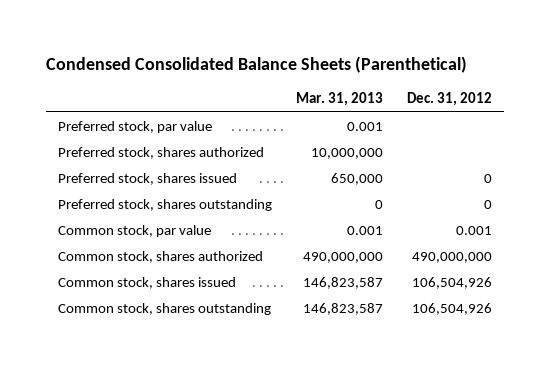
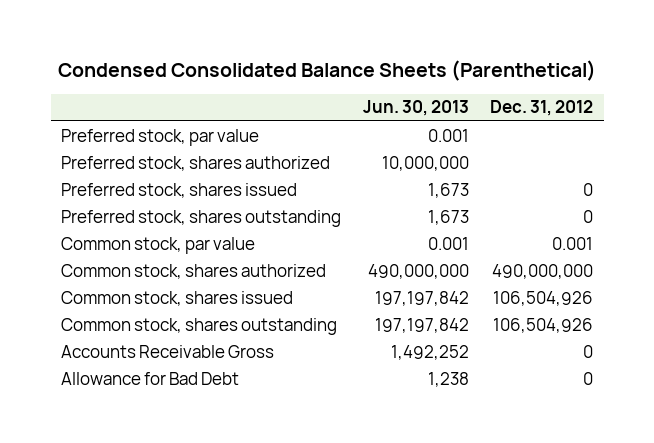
- | Mar. 31, 2013 | Dec. 31, 2012
+ | Jun. 30, 2013 | Dec. 31, 2012
+ Accounts Receivable Gross | 1,492,252 | 0
+ Allowance for Bad Debt | 1,238 | 0

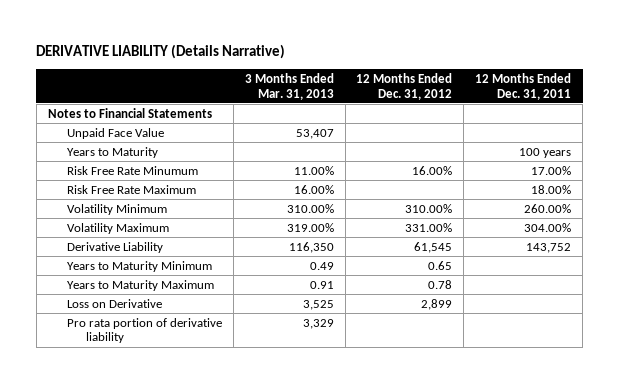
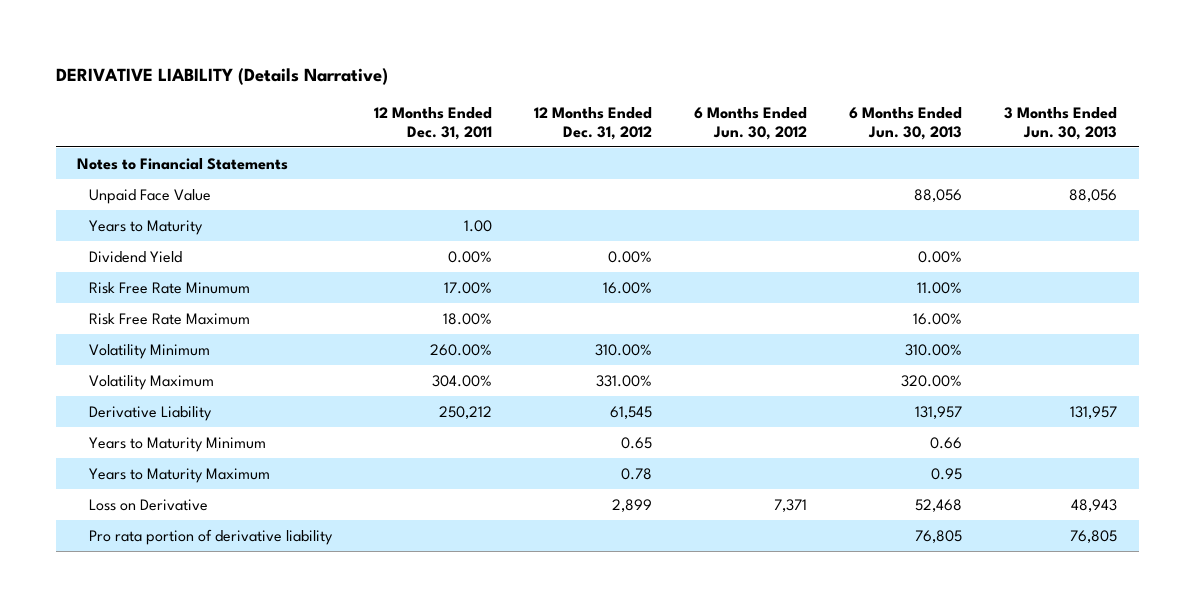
- | 3 Months Ended Mar. 31, 2013 | 12 Months Ended Dec. 31, 2012 | 12 Months Ended Dec. 31, 2011
+ | 12 Months Ended Dec. 31, 2011 | 12 Months Ended Dec. 31, 2012 | 6 Months Ended Jun. 30, 2012 | 6 Months Ended Jun. 30, 2013 | 3 Months Ended Jun. 30, 2013
- Years to Maturity | | | 100 years
+ Years to Maturity | 1.00 | | | |
+ Dividend Yield | 0.00% | 0.00% | | 0.00% |
- Derivative Liability | 116,350 | 61,545 | 143,752
+ Derivative Liability | 250,212 | 61,545 | | 131,957 | 131,957

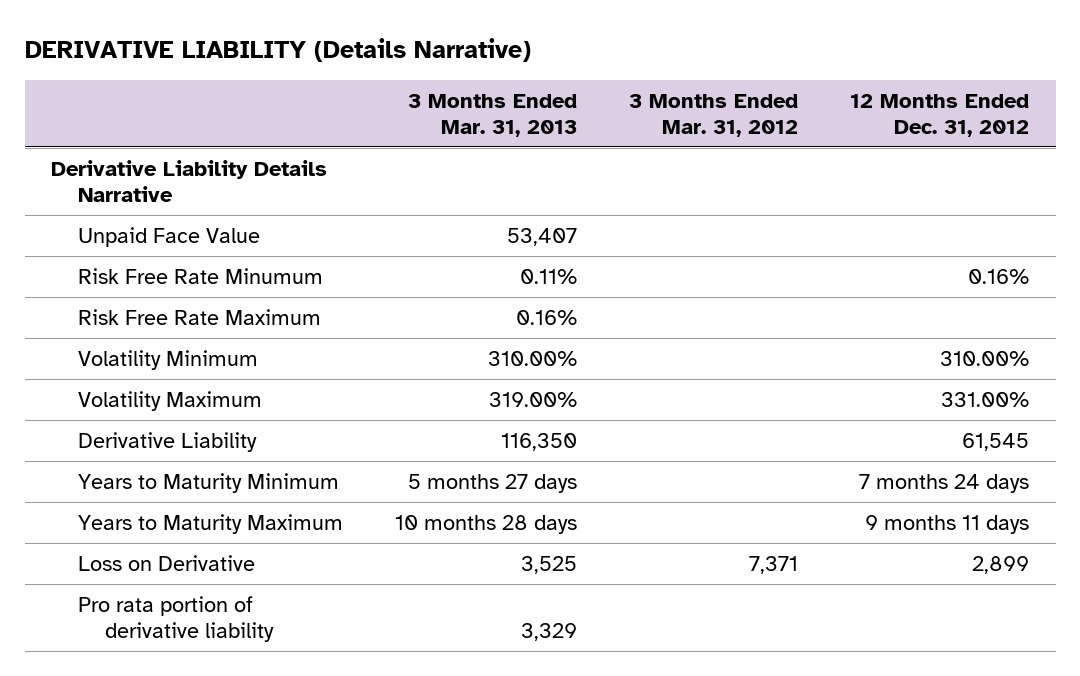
- | 12 Months Ended Dec. 31, 2011 | 12 Months Ended Dec. 31, 2012 | 6 Months Ended Jun. 30, 2012 | 6 Months Ended Jun. 30, 2013 | 3 Months Ended Jun. 30, 2013
+ | 3 Months Ended Mar. 31, 2013 | 3 Months Ended Mar. 31, 2012 | 12 Months Ended Dec. 31, 2012
- Notes to Financial Statements
+ Derivative Liability Details Narrative
- Years to Maturity | 1.00 | | | |
- Dividend Yield | 0.00% | 0.00% | | 0.00% |
- Risk Free Rate Minumum | 17.00% | 16.00% | | 11.00% |
+ Risk Free Rate Minumum | 0.11% | | 0.16%
- Years to Maturity Minimum | | 0.65 | | 0.66 |
- Years to Maturity Maximum | | 0.78 | | 0.95 |
+ Years to Maturity Minimum | 5 months 27 days | | 7 months 24 days
+ Years to Maturity Maximum | 10 months 28 days | | 9 months 11 days

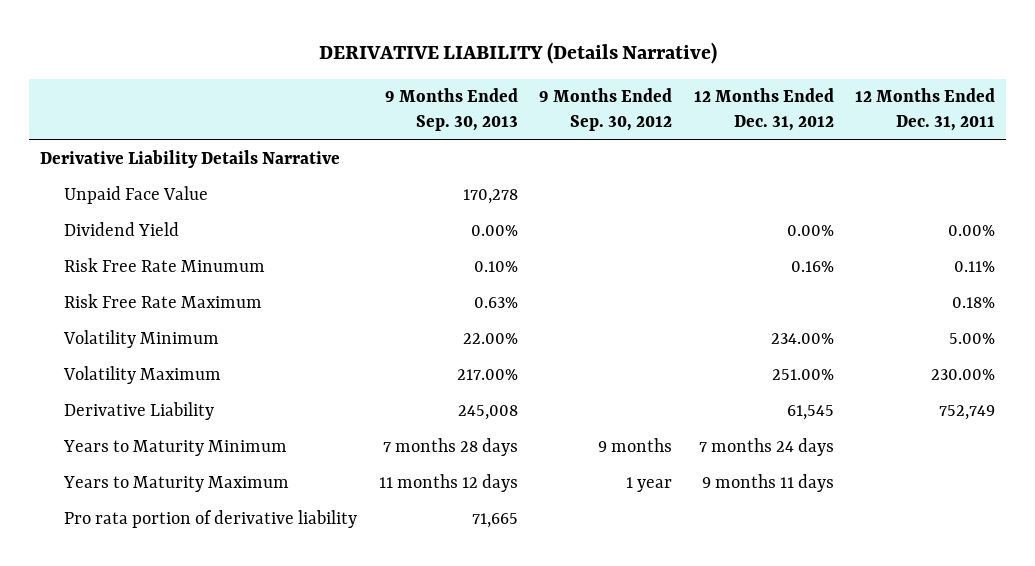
- | 3 Months Ended Mar. 31, 2013 | 3 Months Ended Mar. 31, 2012 | 12 Months Ended Dec. 31, 2012
+ | 9 Months Ended Sep. 30, 2013 | 9 Months Ended Sep. 30, 2012 | 12 Months Ended Dec. 31, 2012 | 12 Months Ended Dec. 31, 2011
+ Dividend Yield | 0.00% | | 0.00% | 0.00%
- Volatility Minimum | 310.00% | | 310.00%
- Volatility Maximum | 319.00% | | 331.00%
+ Volatility Minimum | 22.00% | | 234.00% | 5.00%
+ Volatility Maximum | 217.00% | | 251.00% | 230.00%
- Loss on Derivative | 3,525 | 7,371 | 2,899

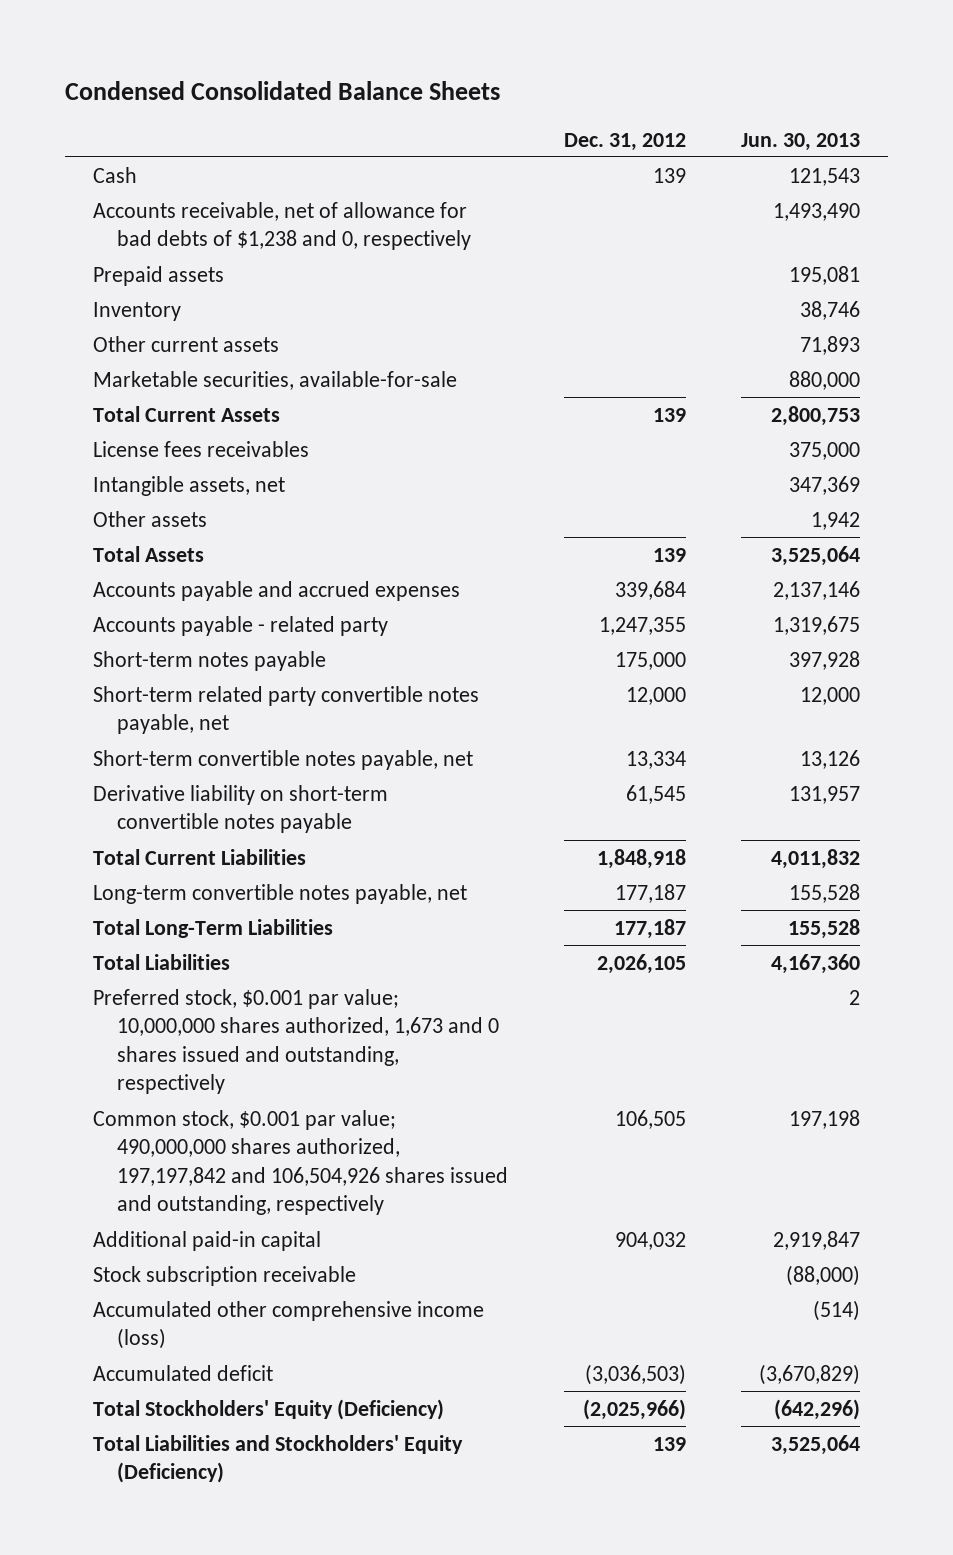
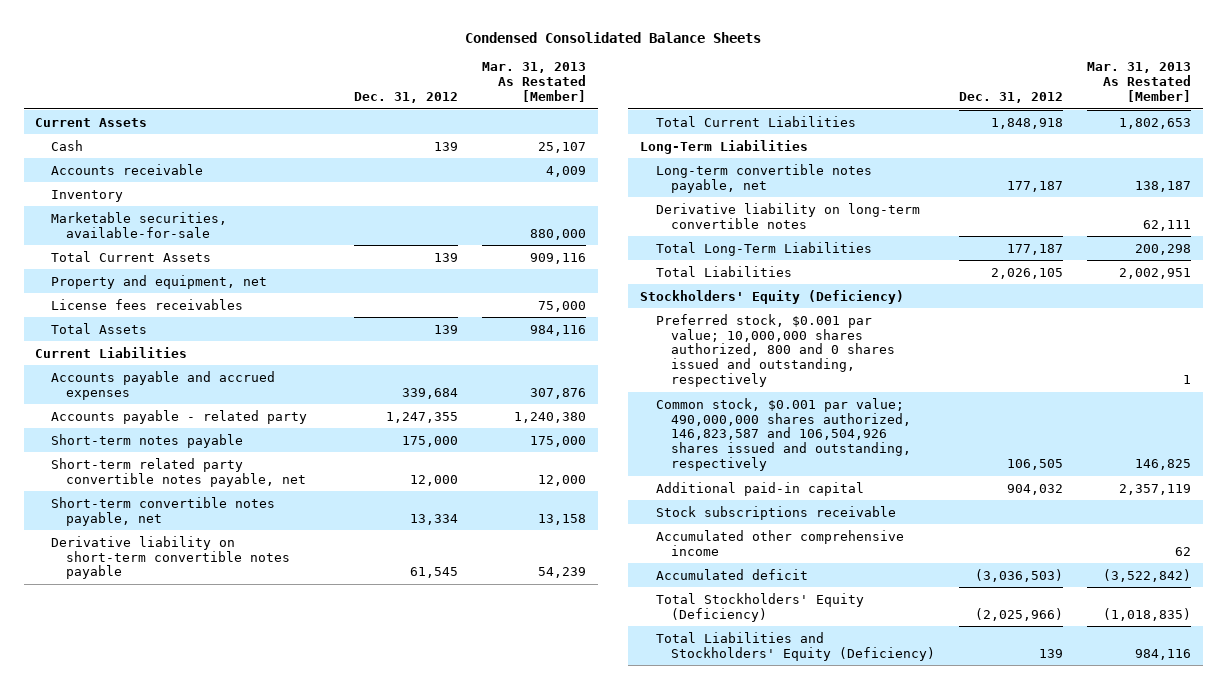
- | Dec. 31, 2012 | Jun. 30, 2013
+ | Dec. 31, 2012 | Mar. 31, 2013 As Restated [Member]
+ Current Assets
- Accounts receivable, net of allowance for bad debts of $1,238 and 0, respectively | | 1,493,490
- Prepaid assets | | 195,081
+ Accounts receivable | | 4,009
- Other current assets | | 71,893
+ Property and equipment, net
- Intangible assets, net | | 347,369
- Other assets | | 1,942
+ Current Liabilities
+ Long-Term Liabilities
+ Derivative liability on long-term convertible notes | | 62,111
- Preferred stock, $0.001 par value; 10,000,000 shares authorized, 1,673 and 0 shares issued and outstanding, respectively | | 2
- Common stock, $0.001 par value; 490,000,000 shares authorized, 197,197,842 and 106,504,926 shares issued and outstanding, respectively | 106,505 | 197,198
+ Stockholders' Equity (Deficiency)
+ Preferred stock, $0.001 par value; 10,000,000 shares authorized, 800 and 0 shares issued and outstanding, respectively | | 1
+ Common stock, $0.001 par value; 490,000,000 shares authorized, 146,823,587 and 106,504,926 shares issued and outstanding, respectively | 106,505 | 146,825
- Stock subscription receivable | | (88,000)
- Accumulated other comprehensive income (loss) | | (514)
+ Stock subscriptions receivable
+ Accumulated other comprehensive income | | 62

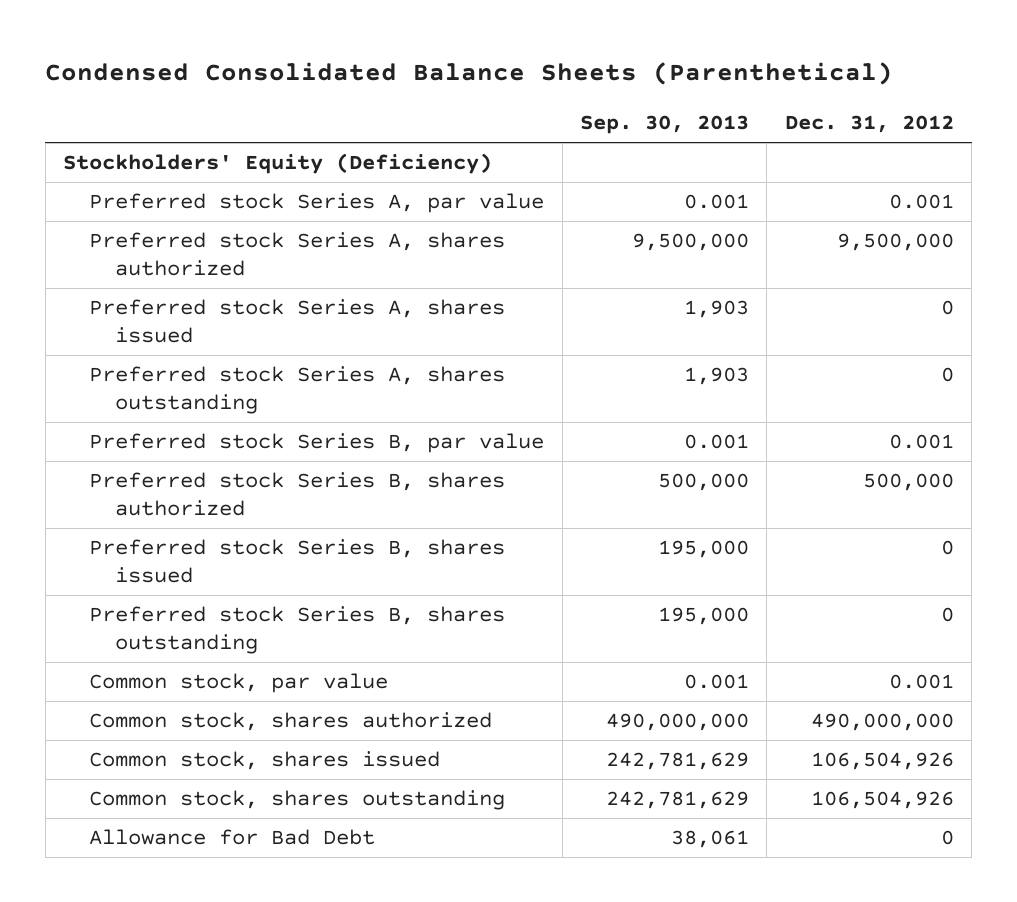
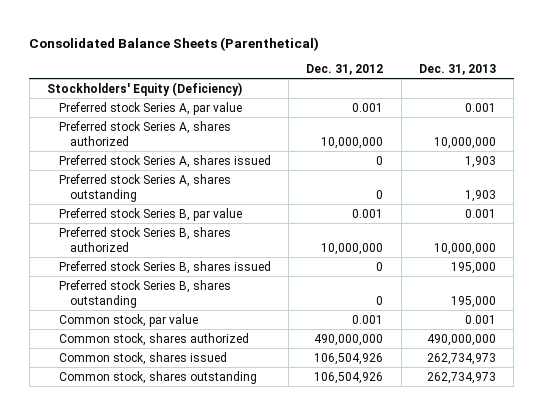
- Condensed Consolidated Balance Sheets (Parenthetical)
+ Consolidated Balance Sheets (Parenthetical)
- | Sep. 30, 2013 | Dec. 31, 2012
+ | Dec. 31, 2012 | Dec. 31, 2013
- Preferred stock Series A, shares authorized | 9,500,000 | 9,500,000
+ Preferred stock Series A, shares authorized | 10,000,000 | 10,000,000
- Preferred stock Series B, shares authorized | 500,000 | 500,000
+ Preferred stock Series B, shares authorized | 10,000,000 | 10,000,000
- Allowance for Bad Debt | 38,061 | 0

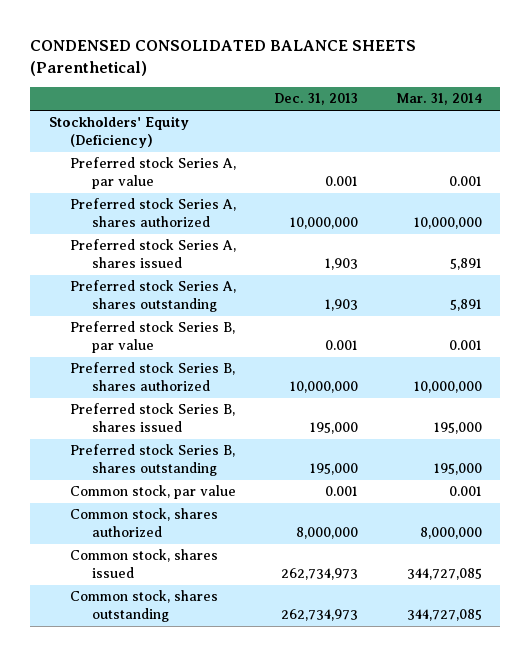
- Consolidated Balance Sheets (Parenthetical)
+ CONDENSED CONSOLIDATED BALANCE SHEETS (Parenthetical)
- | Dec. 31, 2012 | Dec. 31, 2013
+ | Dec. 31, 2013 | Mar. 31, 2014
- Common stock, shares authorized | 490,000,000 | 490,000,000
+ Common stock, shares authorized | 8,000,000 | 8,000,000

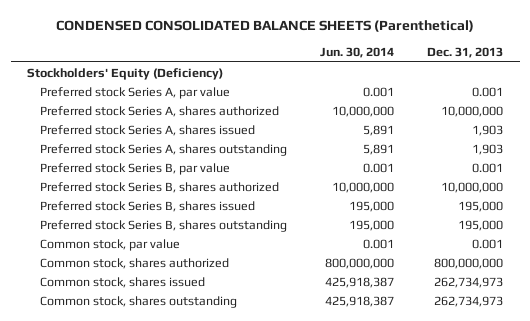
- | Dec. 31, 2013 | Mar. 31, 2014
+ | Jun. 30, 2014 | Dec. 31, 2013
- Common stock, shares authorized | 8,000,000 | 8,000,000
+ Common stock, shares authorized | 800,000,000 | 800,000,000

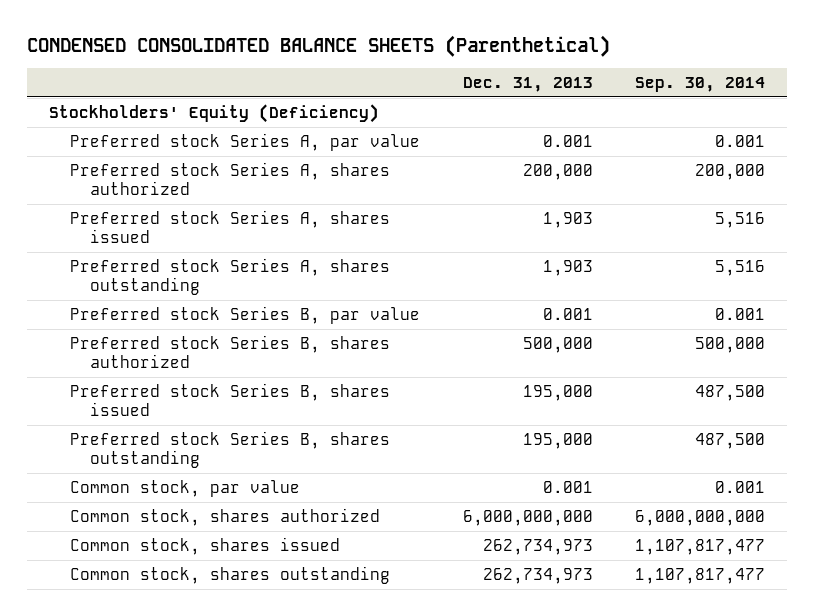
- | Jun. 30, 2014 | Dec. 31, 2013
+ | Dec. 31, 2013 | Sep. 30, 2014
- Preferred stock Series A, shares authorized | 10,000,000 | 10,000,000
+ Preferred stock Series A, shares authorized | 200,000 | 200,000
- Preferred stock Series B, shares authorized | 10,000,000 | 10,000,000
+ Preferred stock Series B, shares authorized | 500,000 | 500,000
- Common stock, shares authorized | 800,000,000 | 800,000,000
+ Common stock, shares authorized | 6,000,000,000 | 6,000,000,000

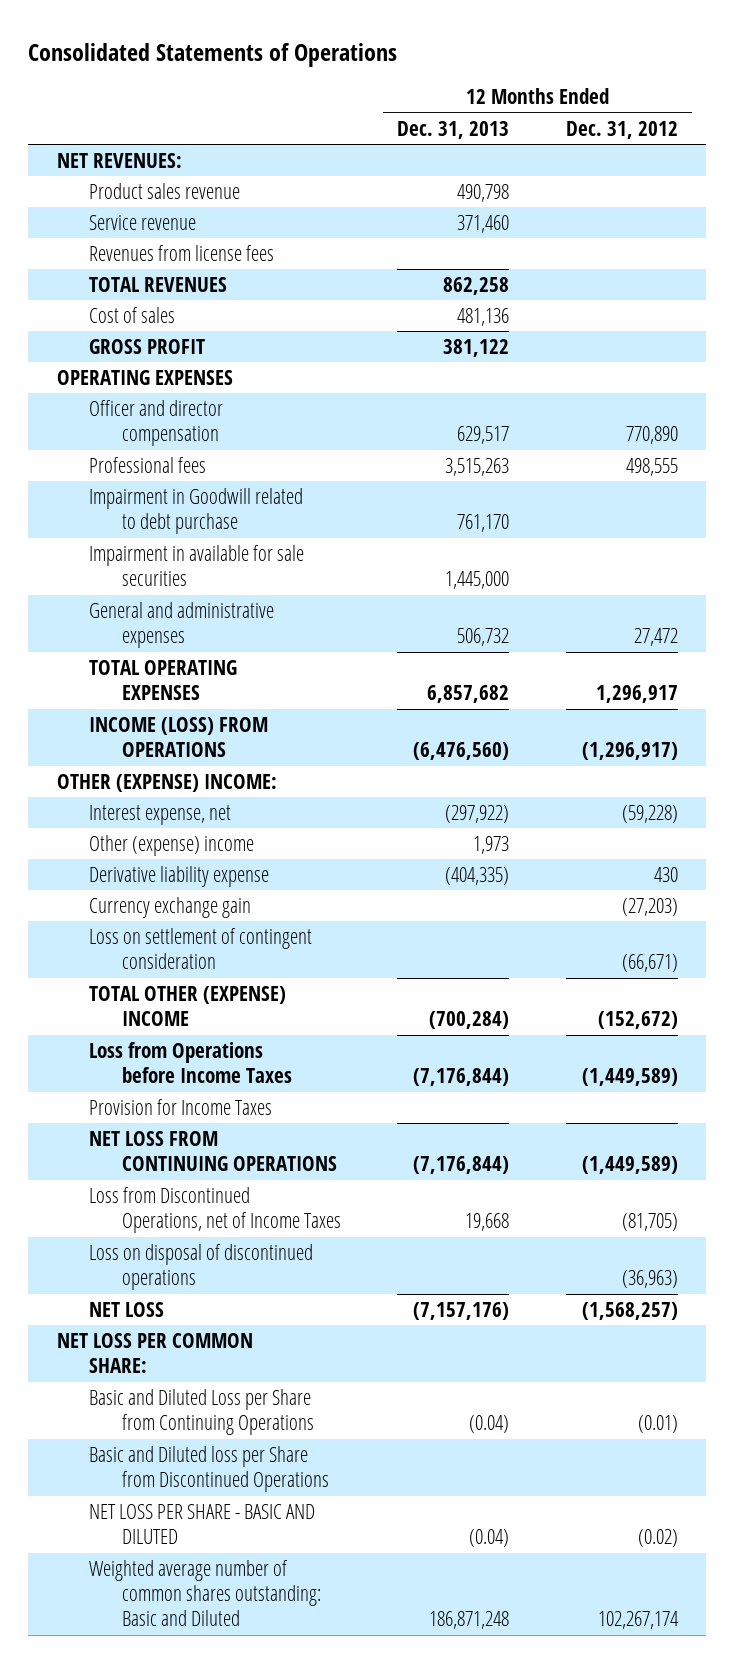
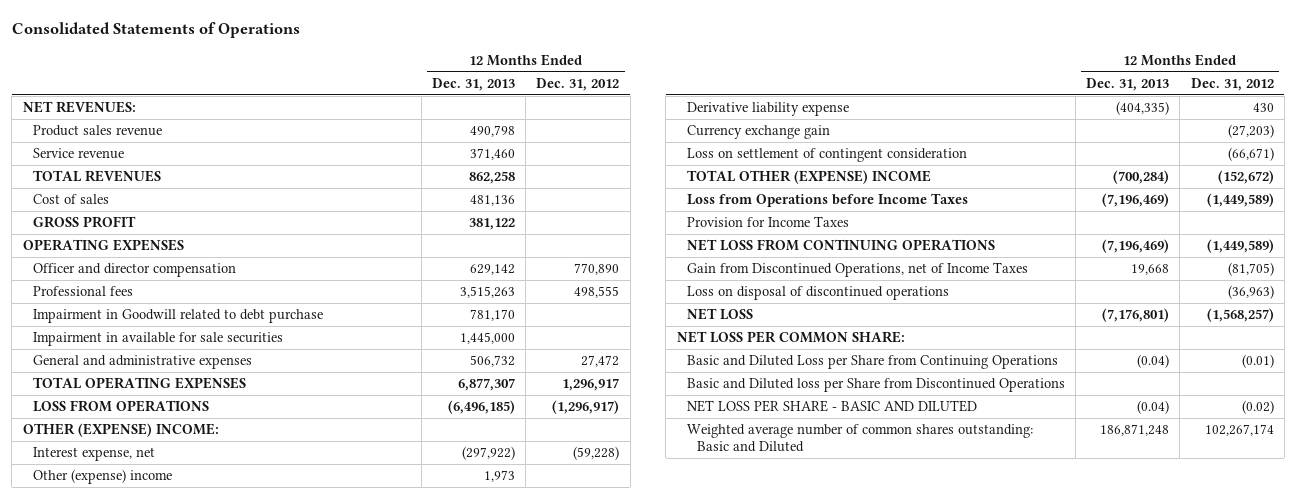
- Revenues from license fees
- Officer and director compensation | 629,517 | 770,890
+ Officer and director compensation | 629,142 | 770,890
- Impairment in Goodwill related to debt purchase | 761,170 |
+ Impairment in Goodwill related to debt purchase | 781,170 |
- TOTAL OPERATING EXPENSES | 6,857,682 | 1,296,917
- INCOME (LOSS) FROM OPERATIONS | (6,476,560) | (1,296,917)
+ TOTAL OPERATING EXPENSES | 6,877,307 | 1,296,917
+ LOSS FROM OPERATIONS | (6,496,185) | (1,296,917)
- Loss from Operations before Income Taxes | (7,176,844) | (1,449,589)
+ Loss from Operations before Income Taxes | (7,196,469) | (1,449,589)
- NET LOSS FROM CONTINUING OPERATIONS | (7,176,844) | (1,449,589)
- Loss from Discontinued Operations, net of Income Taxes | 19,668 | (81,705)
+ NET LOSS FROM CONTINUING OPERATIONS | (7,196,469) | (1,449,589)
+ Gain from Discontinued Operations, net of Income Taxes | 19,668 | (81,705)
- NET LOSS | (7,157,176) | (1,568,257)
+ NET LOSS | (7,176,801) | (1,568,257)

